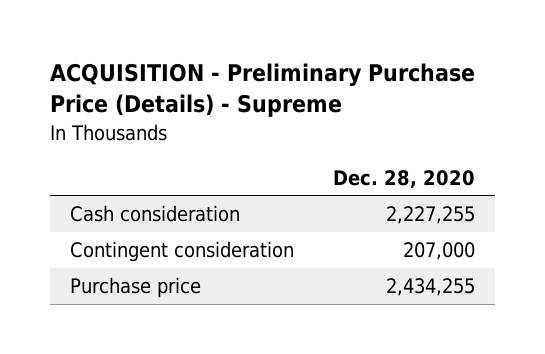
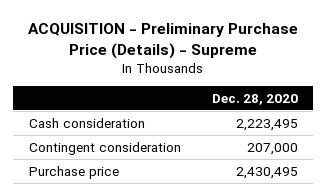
- Cash consideration | 2,227,255
+ Cash consideration | 2,223,495
- Purchase price | 2,434,255
+ Purchase price | 2,430,495

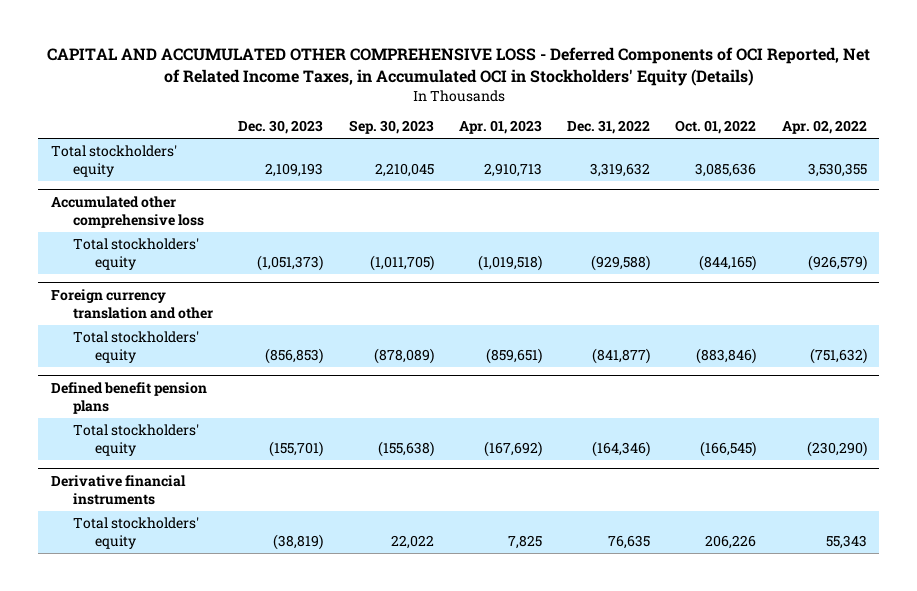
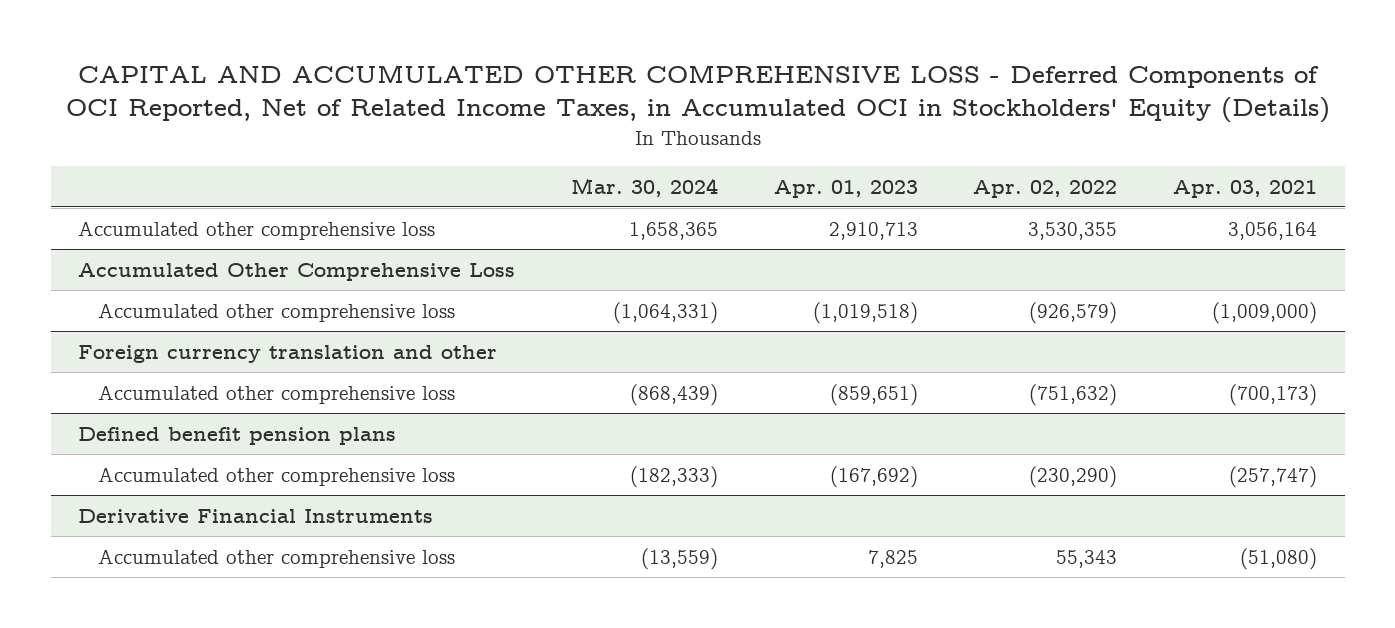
- | Dec. 30, 2023 | Sep. 30, 2023 | Apr. 01, 2023 | Dec. 31, 2022 | Oct. 01, 2022 | Apr. 02, 2022
+ | Mar. 30, 2024 | Apr. 01, 2023 | Apr. 02, 2022 | Apr. 03, 2021
- Total stockholders' equity | 2,109,193 | 2,210,045 | 2,910,713 | 3,319,632 | 3,085,636 | 3,530,355
- Accumulated other comprehensive loss
- Total stockholders' equity | (1,051,373) | (1,011,705) | (1,019,518) | (929,588) | (844,165) | (926,579)
+ Accumulated other comprehensive loss | 1,658,365 | 2,910,713 | 3,530,355 | 3,056,164
+ Accumulated Other Comprehensive Loss
+ Accumulated other comprehensive loss | (1,064,331) | (1,019,518) | (926,579) | (1,009,000)
@ Foreign currency translation and other
- Total stockholders' equity | (856,853) | (878,089) | (859,651) | (841,877) | (883,846) | (751,632)
+ Accumulated other comprehensive loss | (868,439) | (859,651) | (751,632) | (700,173)
@ Defined benefit pension plans
- Total stockholders' equity | (155,701) | (155,638) | (167,692) | (164,346) | (166,545) | (230,290)
- Derivative financial instruments
- Total stockholders' equity | (38,819) | 22,022 | 7,825 | 76,635 | 206,226 | 55,343
@ Defined benefit pension plans
+ Accumulated other comprehensive loss | (182,333) | (167,692) | (230,290) | (257,747)
+ Derivative Financial Instruments
+ Accumulated other comprehensive loss | (13,559) | 7,825 | 55,343 | (51,080)

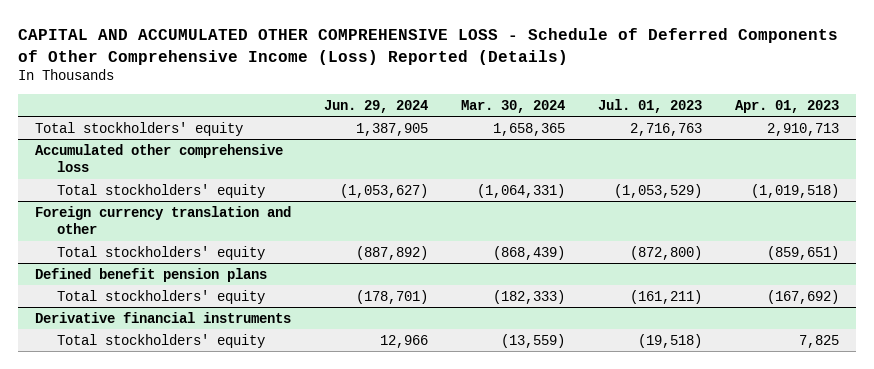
- CAPITAL AND ACCUMULATED OTHER COMPREHENSIVE LOSS - Deferred Components of OCI Reported, Net of Related Income Taxes, in Accumulated OCI in Stockholders' Equity (Details)
+ CAPITAL AND ACCUMULATED OTHER COMPREHENSIVE LOSS - Schedule of Deferred Components of Other Comprehensive Income (Loss) Reported (Details)
- | Mar. 30, 2024 | Apr. 01, 2023 | Apr. 02, 2022 | Apr. 03, 2021
+ | Jun. 29, 2024 | Mar. 30, 2024 | Jul. 01, 2023 | Apr. 01, 2023
- Accumulated other comprehensive loss | 1,658,365 | 2,910,713 | 3,530,355 | 3,056,164
- Accumulated Other Comprehensive Loss
- Accumulated other comprehensive loss | (1,064,331) | (1,019,518) | (926,579) | (1,009,000)
+ Total stockholders' equity | 1,387,905 | 1,658,365 | 2,716,763 | 2,910,713
+ Accumulated other comprehensive loss
+ Total stockholders' equity | (1,053,627) | (1,064,331) | (1,053,529) | (1,019,518)
@ Foreign currency translation and other
- Accumulated other comprehensive loss | (868,439) | (859,651) | (751,632) | (700,173)
+ Total stockholders' equity | (887,892) | (868,439) | (872,800) | (859,651)
@ Defined benefit pension plans
- Accumulated other comprehensive loss | (182,333) | (167,692) | (230,290) | (257,747)
- Derivative Financial Instruments
- Accumulated other comprehensive loss | (13,559) | 7,825 | 55,343 | (51,080)
@ Defined benefit pension plans
+ Total stockholders' equity | (178,701) | (182,333) | (161,211) | (167,692)
+ Derivative financial instruments
+ Total stockholders' equity | 12,966 | (13,559) | (19,518) | 7,825

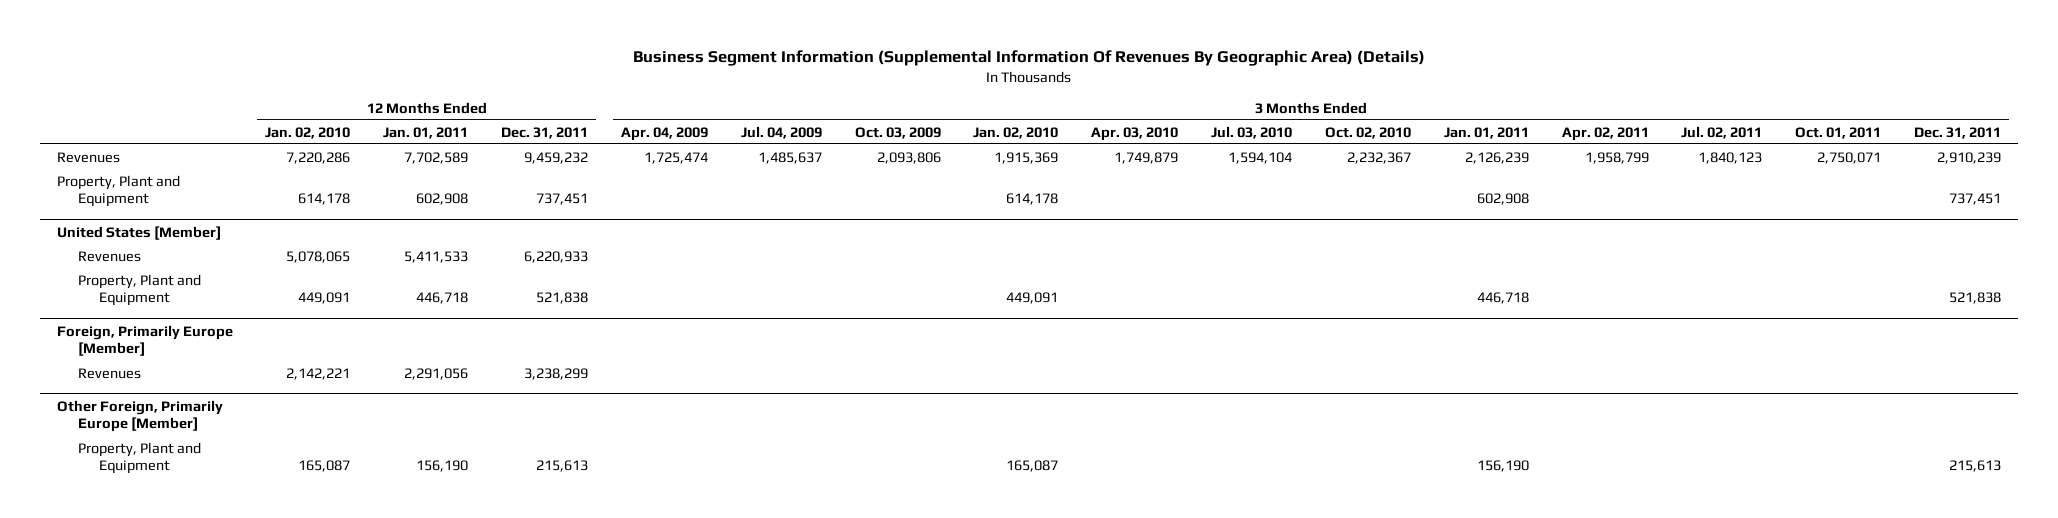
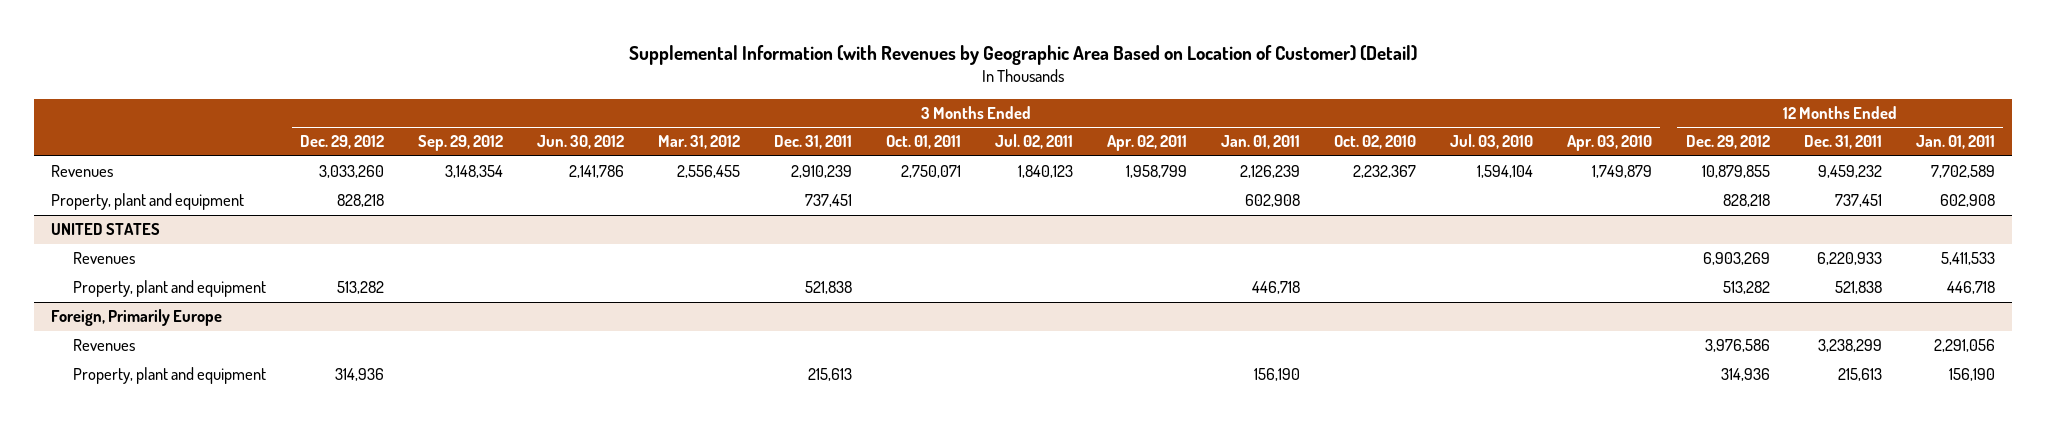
- Business Segment Information (Supplemental Information Of Revenues By Geographic Area) (Details)
+ Supplemental Information (with Revenues by Geographic Area Based on Location of Customer) (Detail)
- | 12 Months Ended Jan. 02, 2010 | 12 Months Ended Jan. 01, 2011 | 12 Months Ended Dec. 31, 2011 | 3 Months Ended Apr. 04, 2009 | 3 Months Ended Jul. 04, 2009 | 3 Months Ended Oct. 03, 2009 | 3 Months Ended Jan. 02, 2010 | 3 Months Ended Apr. 03, 2010 | 3 Months Ended Jul. 03, 2010 | 3 Months Ended Oct. 02, 2010 | 3 Months Ended Jan. 01, 2011 | 3 Months Ended Apr. 02, 2011 | 3 Months Ended Jul. 02, 2011 | 3 Months Ended Oct. 01, 2011 | 3 Months Ended Dec. 31, 2011
+ | 3 Months Ended Dec. 29, 2012 | 3 Months Ended Sep. 29, 2012 | 3 Months Ended Jun. 30, 2012 | 3 Months Ended Mar. 31, 2012 | 3 Months Ended Dec. 31, 2011 | 3 Months Ended Oct. 01, 2011 | 3 Months Ended Jul. 02, 2011 | 3 Months Ended Apr. 02, 2011 | 3 Months Ended Jan. 01, 2011 | 3 Months Ended Oct. 02, 2010 | 3 Months Ended Jul. 03, 2010 | 3 Months Ended Apr. 03, 2010 | 12 Months Ended Dec. 29, 2012 | 12 Months Ended Dec. 31, 2011 | 12 Months Ended Jan. 01, 2011
- Property, Plant and Equipment | 614,178 | 602,908 | 737,451 | | | | 614,178 | | | | 602,908 | | | | 737,451
- United States [Member]
+ Property, plant and equipment | 828,218 | | | | 737,451 | | | | 602,908 | | | | 828,218 | 737,451 | 602,908
+ UNITED STATES
- Property, Plant and Equipment | 449,091 | 446,718 | 521,838 | | | | 449,091 | | | | 446,718 | | | | 521,838
- Foreign, Primarily Europe [Member]
+ Property, plant and equipment | 513,282 | | | | 521,838 | | | | 446,718 | | | | 513,282 | 521,838 | 446,718
+ Foreign, Primarily Europe
- Other Foreign, Primarily Europe [Member]
- Property, Plant and Equipment | 165,087 | 156,190 | 215,613 | | | | 165,087 | | | | 156,190 | | | | 215,613
+ Property, plant and equipment | 314,936 | | | | 215,613 | | | | 156,190 | | | | 314,936 | 215,613 | 156,190

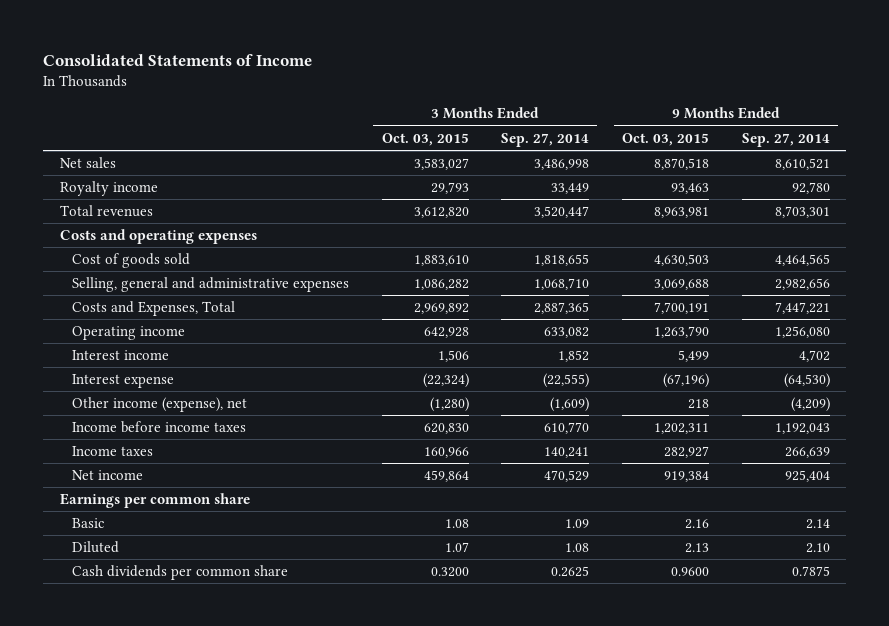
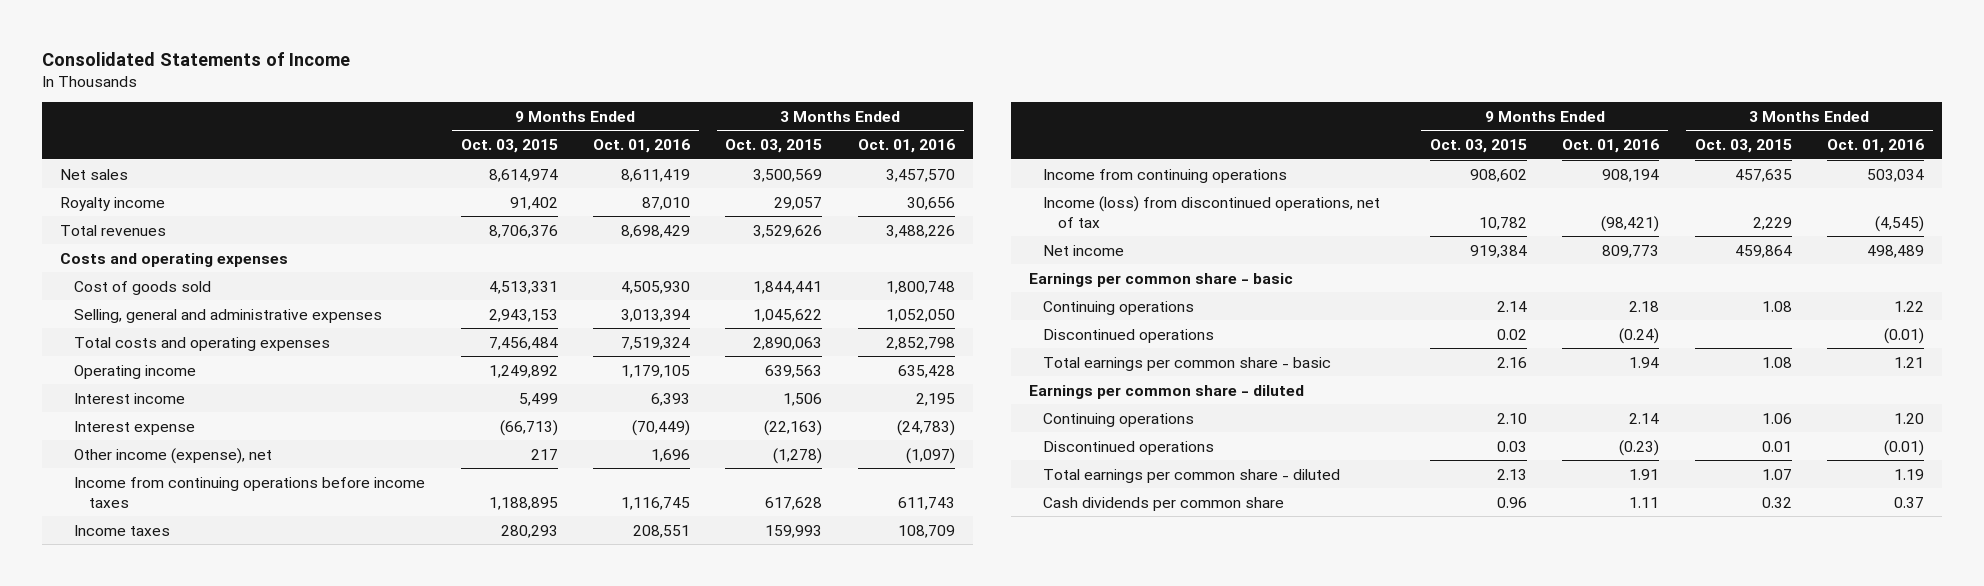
- | 3 Months Ended Oct. 03, 2015 | 3 Months Ended Sep. 27, 2014 | 9 Months Ended Oct. 03, 2015 | 9 Months Ended Sep. 27, 2014
+ | 9 Months Ended Oct. 03, 2015 | 9 Months Ended Oct. 01, 2016 | 3 Months Ended Oct. 03, 2015 | 3 Months Ended Oct. 01, 2016
- Net sales | 3,583,027 | 3,486,998 | 8,870,518 | 8,610,521
- Royalty income | 29,793 | 33,449 | 93,463 | 92,780
- Total revenues | 3,612,820 | 3,520,447 | 8,963,981 | 8,703,301
+ Net sales | 8,614,974 | 8,611,419 | 3,500,569 | 3,457,570
+ Royalty income | 91,402 | 87,010 | 29,057 | 30,656
+ Total revenues | 8,706,376 | 8,698,429 | 3,529,626 | 3,488,226
- Cost of goods sold | 1,883,610 | 1,818,655 | 4,630,503 | 4,464,565
- Selling, general and administrative expenses | 1,086,282 | 1,068,710 | 3,069,688 | 2,982,656
- Costs and Expenses, Total | 2,969,892 | 2,887,365 | 7,700,191 | 7,447,221
- Operating income | 642,928 | 633,082 | 1,263,790 | 1,256,080
+ Cost of goods sold | 4,513,331 | 4,505,930 | 1,844,441 | 1,800,748
+ Selling, general and administrative expenses | 2,943,153 | 3,013,394 | 1,045,622 | 1,052,050
+ Total costs and operating expenses | 7,456,484 | 7,519,324 | 2,890,063 | 2,852,798
+ Operating income | 1,249,892 | 1,179,105 | 639,563 | 635,428
- Interest expense | (22,324) | (22,555) | (67,196) | (64,530)
- Other income (expense), net | (1,280) | (1,609) | 218 | (4,209)
- Income before income taxes | 620,830 | 610,770 | 1,202,311 | 1,192,043
- Income taxes | 160,966 | 140,241 | 282,927 | 266,639
+ Interest expense | (66,713) | (70,449) | (22,163) | (24,783)
+ Other income (expense), net | 217 | 1,696 | (1,278) | (1,097)
+ Income from continuing operations before income taxes | 1,188,895 | 1,116,745 | 617,628 | 611,743
+ Income taxes | 280,293 | 208,551 | 159,993 | 108,709
+ Income from continuing operations | 908,602 | 908,194 | 457,635 | 503,034
+ Income (loss) from discontinued operations, net of tax | 10,782 | (98,421) | 2,229 | (4,545)
- Earnings per common share
- Basic | 1.08 | 1.09 | 2.16 | 2.14
- Diluted | 1.07 | 1.08 | 2.13 | 2.10
- Cash dividends per common share | 0.3200 | 0.2625 | 0.9600 | 0.7875
+ Earnings per common share - basic
+ Continuing operations | 2.14 | 2.18 | 1.08 | 1.22
+ Discontinued operations | 0.02 | (0.24) | | (0.01)
+ Total earnings per common share - basic | 2.16 | 1.94 | 1.08 | 1.21
+ Earnings per common share - diluted
+ Continuing operations | 2.10 | 2.14 | 1.06 | 1.20
+ Discontinued operations | 0.03 | (0.23) | 0.01 | (0.01)
+ Total earnings per common share - diluted | 2.13 | 1.91 | 1.07 | 1.19
+ Cash dividends per common share | 0.96 | 1.11 | 0.32 | 0.37

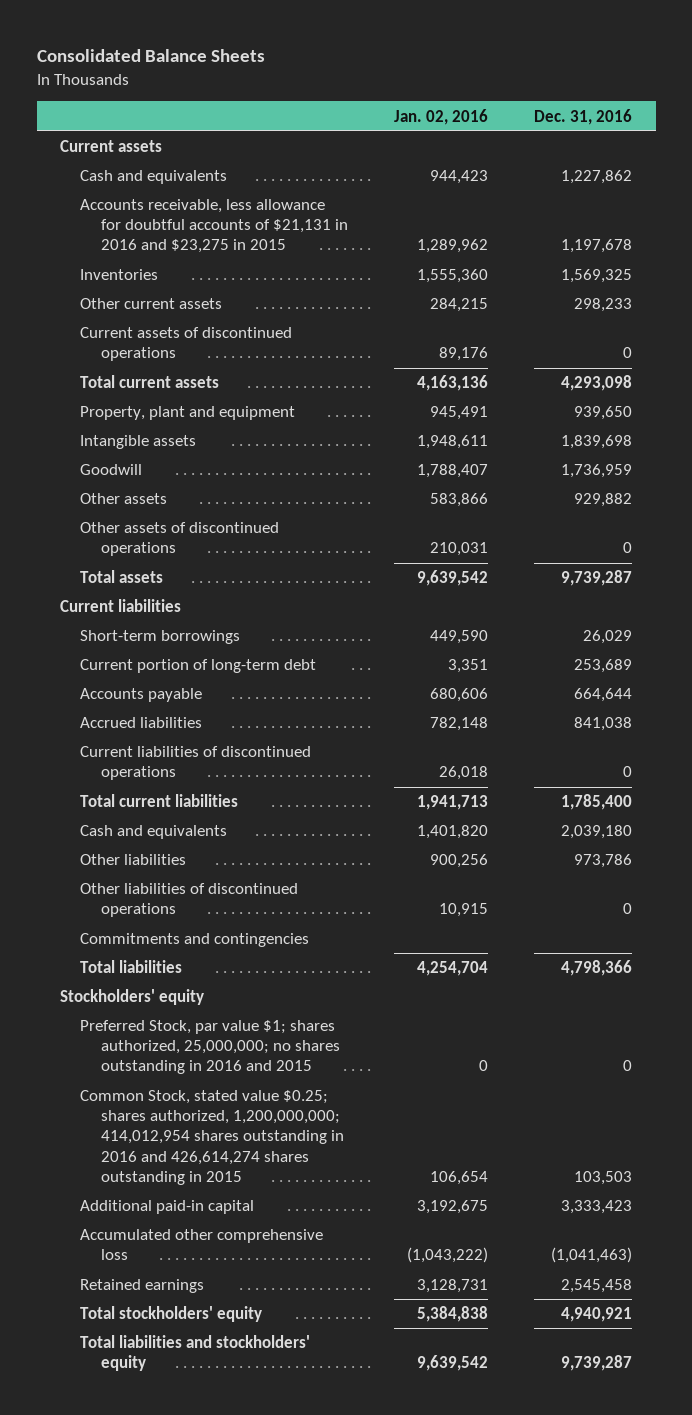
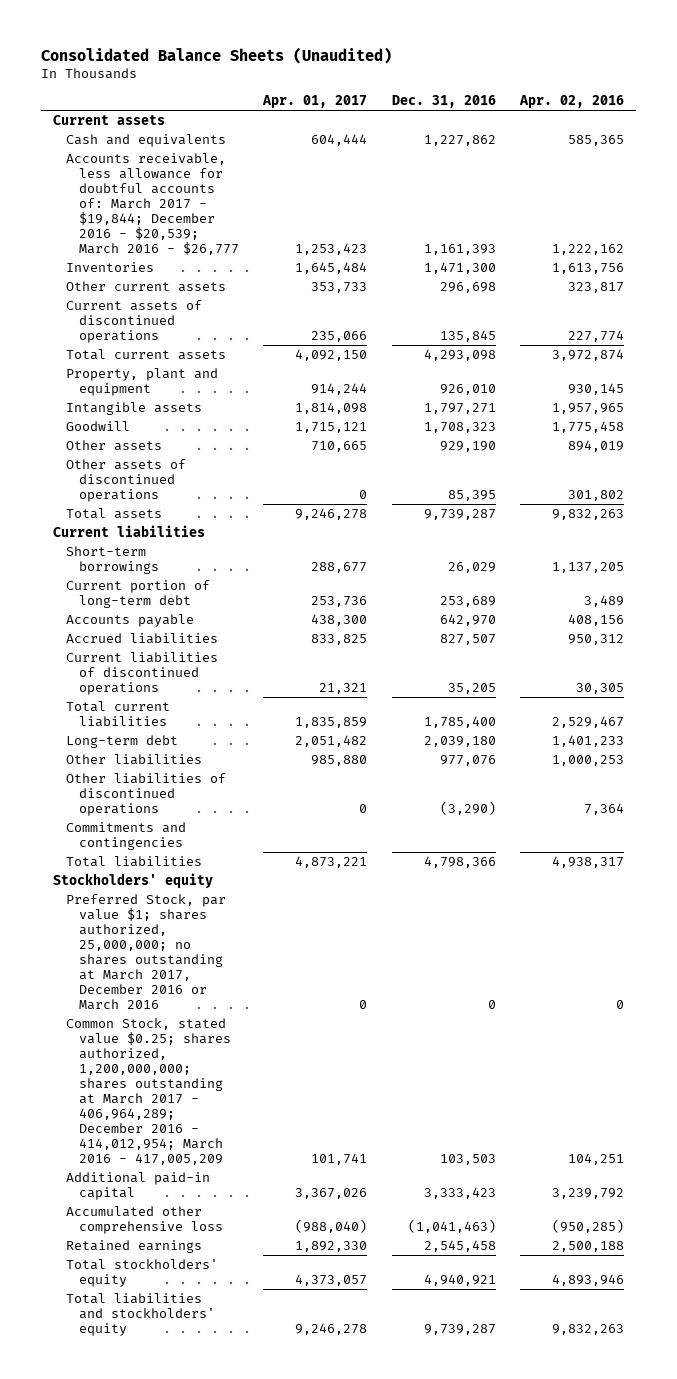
- Consolidated Balance Sheets
+ Consolidated Balance Sheets (Unaudited)
- | Jan. 02, 2016 | Dec. 31, 2016
+ | Apr. 01, 2017 | Dec. 31, 2016 | Apr. 02, 2016
- Accounts receivable, less allowance for doubtful accounts of $21,131 in 2016 and $23,275 in 2015 | 1,289,962 | 1,197,678
- Inventories | 1,555,360 | 1,569,325
- Other current assets | 284,215 | 298,233
- Current assets of discontinued operations | 89,176 | 0
+ Accounts receivable, less allowance for doubtful accounts of: March 2017 - $19,844; December 2016 - $20,539; March 2016 - $26,777 | 1,253,423 | 1,161,393 | 1,222,162
+ Inventories | 1,645,484 | 1,471,300 | 1,613,756
+ Other current assets | 353,733 | 296,698 | 323,817
+ Current assets of discontinued operations | 235,066 | 135,845 | 227,774
- Property, plant and equipment | 945,491 | 939,650
- Intangible assets | 1,948,611 | 1,839,698
- Goodwill | 1,788,407 | 1,736,959
- Other assets | 583,866 | 929,882
- Other assets of discontinued operations | 210,031 | 0
+ Property, plant and equipment | 914,244 | 926,010 | 930,145
+ Intangible assets | 1,814,098 | 1,797,271 | 1,957,965
+ Goodwill | 1,715,121 | 1,708,323 | 1,775,458
+ Other assets | 710,665 | 929,190 | 894,019
+ Other assets of discontinued operations | 0 | 85,395 | 301,802
- Accounts payable | 680,606 | 664,644
- Accrued liabilities | 782,148 | 841,038
- Current liabilities of discontinued operations | 26,018 | 0
+ Accounts payable | 438,300 | 642,970 | 408,156
+ Accrued liabilities | 833,825 | 827,507 | 950,312
+ Current liabilities of discontinued operations | 21,321 | 35,205 | 30,305
- Cash and equivalents | 1,401,820 | 2,039,180
- Other liabilities | 900,256 | 973,786
- Other liabilities of discontinued operations | 10,915 | 0
+ Long-term debt | 2,051,482 | 2,039,180 | 1,401,233
+ Other liabilities | 985,880 | 977,076 | 1,000,253
+ Other liabilities of discontinued operations | 0 | (3,290) | 7,364
- Preferred Stock, par value $1; shares authorized, 25,000,000; no shares outstanding in 2016 and 2015 | 0 | 0
- Common Stock, stated value $0.25; shares authorized, 1,200,000,000; 414,012,954 shares outstanding in 2016 and 426,614,274 shares outstanding in 2015 | 106,654 | 103,503
+ Preferred Stock, par value $1; shares authorized, 25,000,000; no shares outstanding at March 2017, December 2016 or March 2016 | 0 | 0 | 0
+ Common Stock, stated value $0.25; shares authorized, 1,200,000,000; shares outstanding at March 2017 - 406,964,289; December 2016 - 414,012,954; March 2016 - 417,005,209 | 101,741 | 103,503 | 104,251

